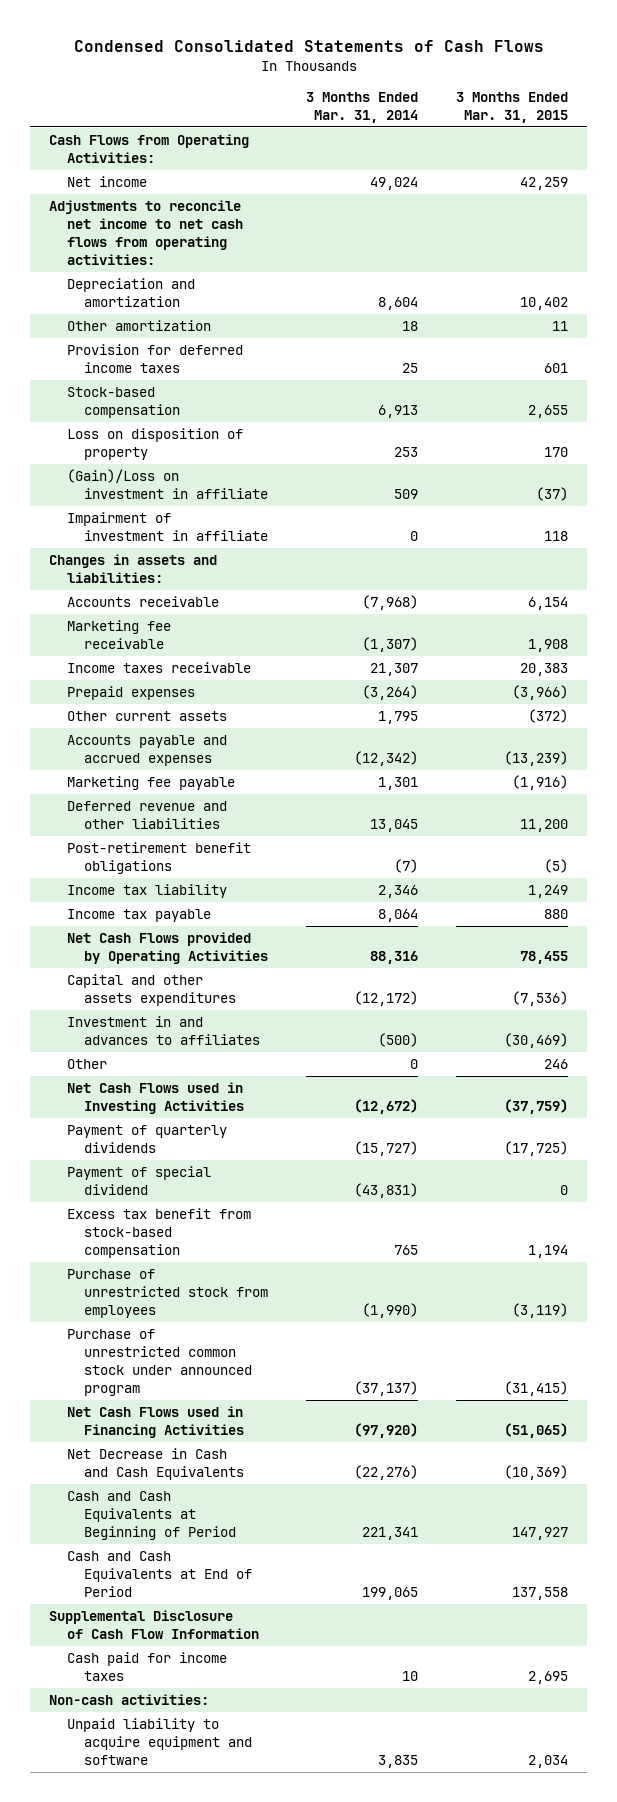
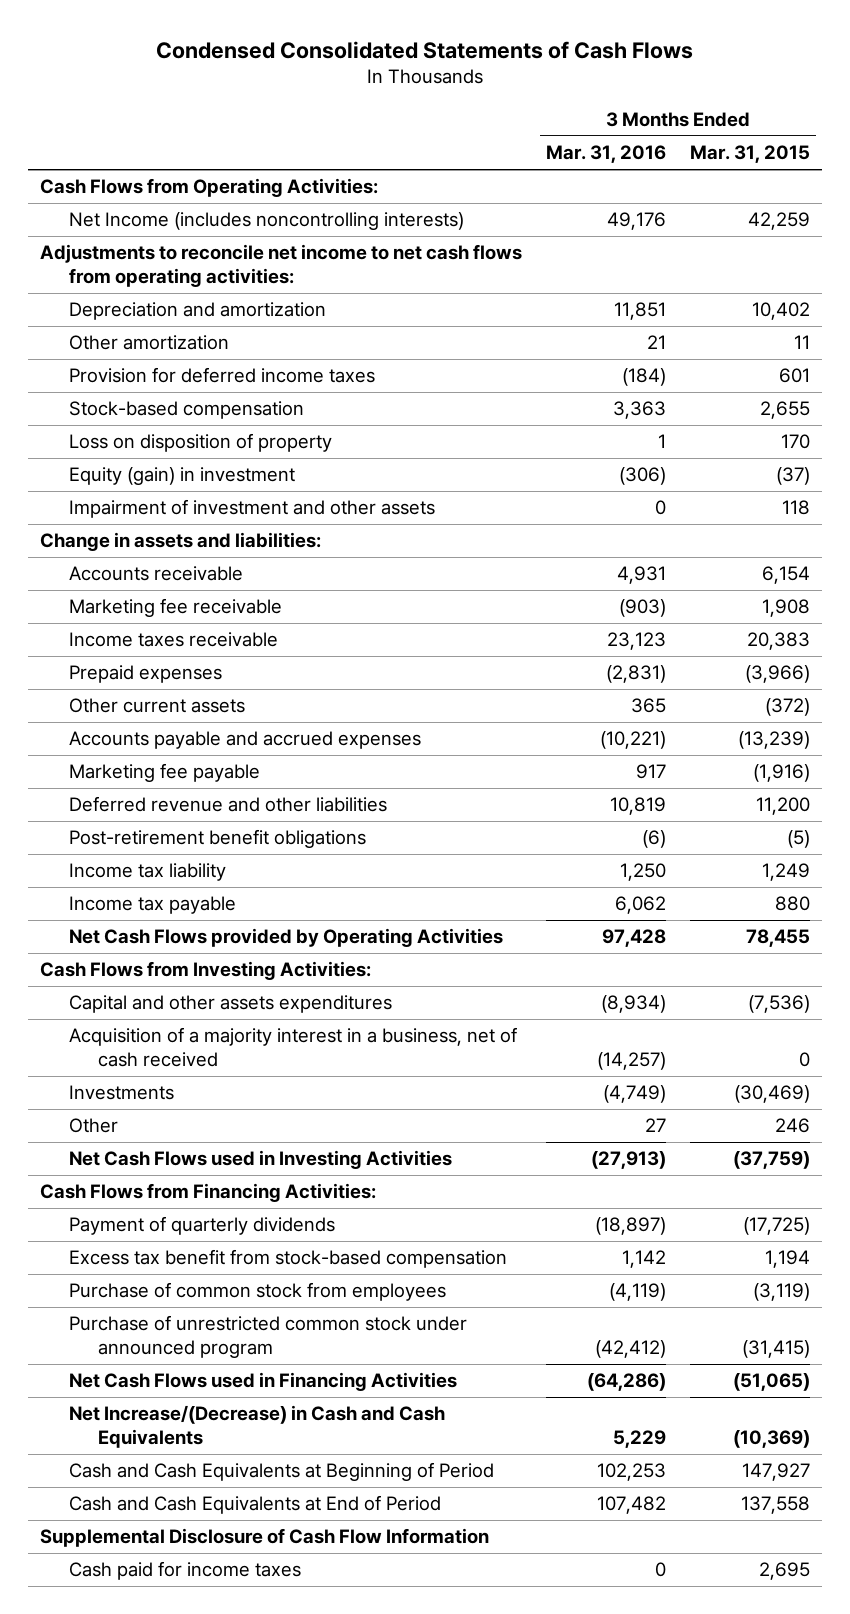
- | 3 Months Ended Mar. 31, 2014 | 3 Months Ended Mar. 31, 2015
+ | 3 Months Ended Mar. 31, 2016 | 3 Months Ended Mar. 31, 2015
- Net income | 49,024 | 42,259
+ Net Income (includes noncontrolling interests) | 49,176 | 42,259
- (Gain)/Loss on investment in affiliate | 509 | (37)
- Impairment of investment in affiliate | 0 | 118
- Changes in assets and liabilities:
+ Equity (gain) in investment | (306) | (37)
+ Impairment of investment and other assets | 0 | 118
+ Change in assets and liabilities:
+ Cash Flows from Investing Activities:
- Investment in and advances to affiliates | (500) | (30,469)
+ Acquisition of a majority interest in a business, net of cash received | (14,257) | 0
+ Investments | (4,749) | (30,469)
+ Cash Flows from Financing Activities:
- Payment of special dividend | (43,831) | 0
- Purchase of unrestricted stock from employees | (1,990) | (3,119)
+ Purchase of common stock from employees | (4,119) | (3,119)
- Net Decrease in Cash and Cash Equivalents | (22,276) | (10,369)
+ Net Increase/(Decrease) in Cash and Cash Equivalents | 5,229 | (10,369)
- Non-cash activities:
- Unpaid liability to acquire equipment and software | 3,835 | 2,034

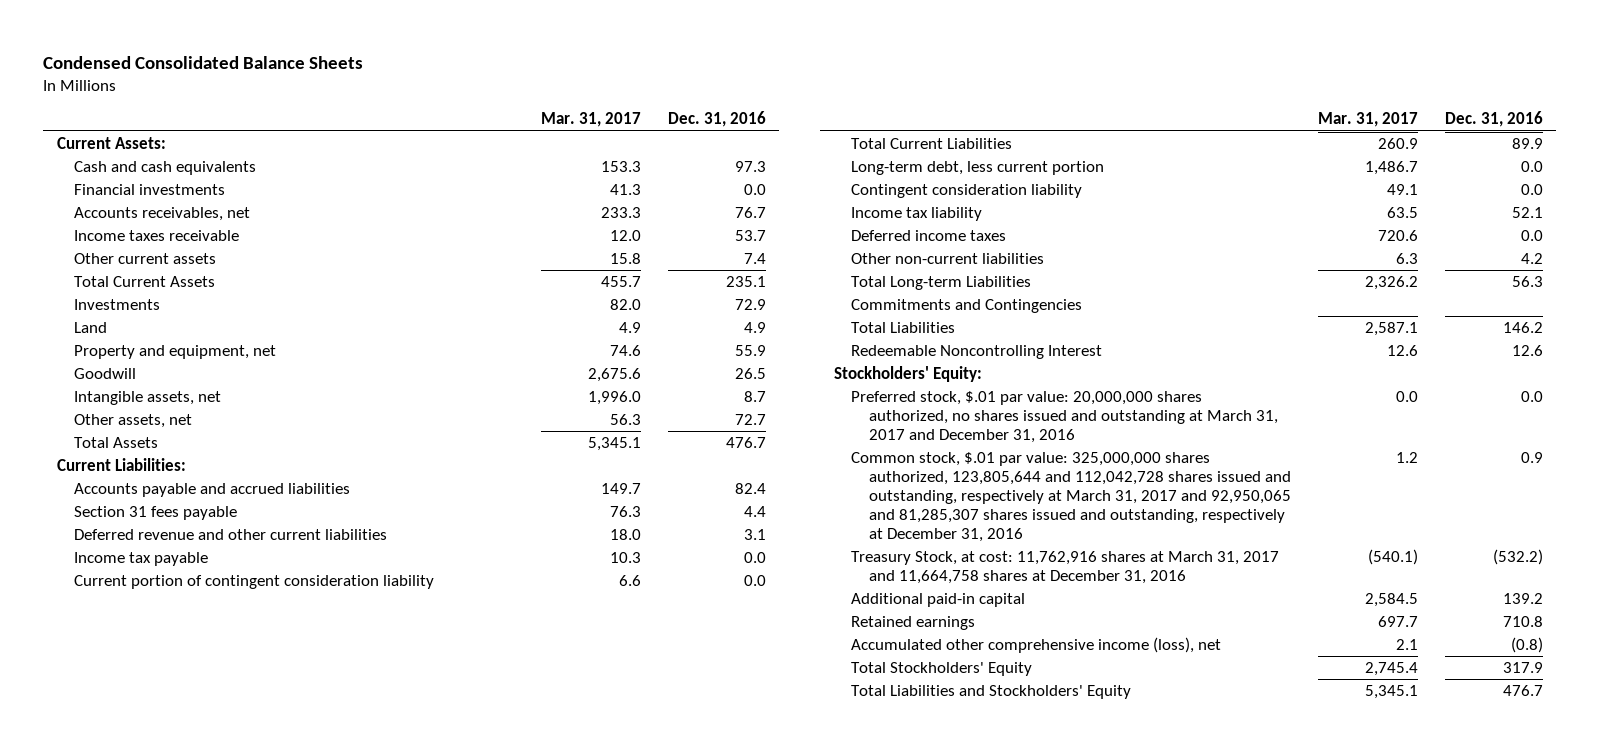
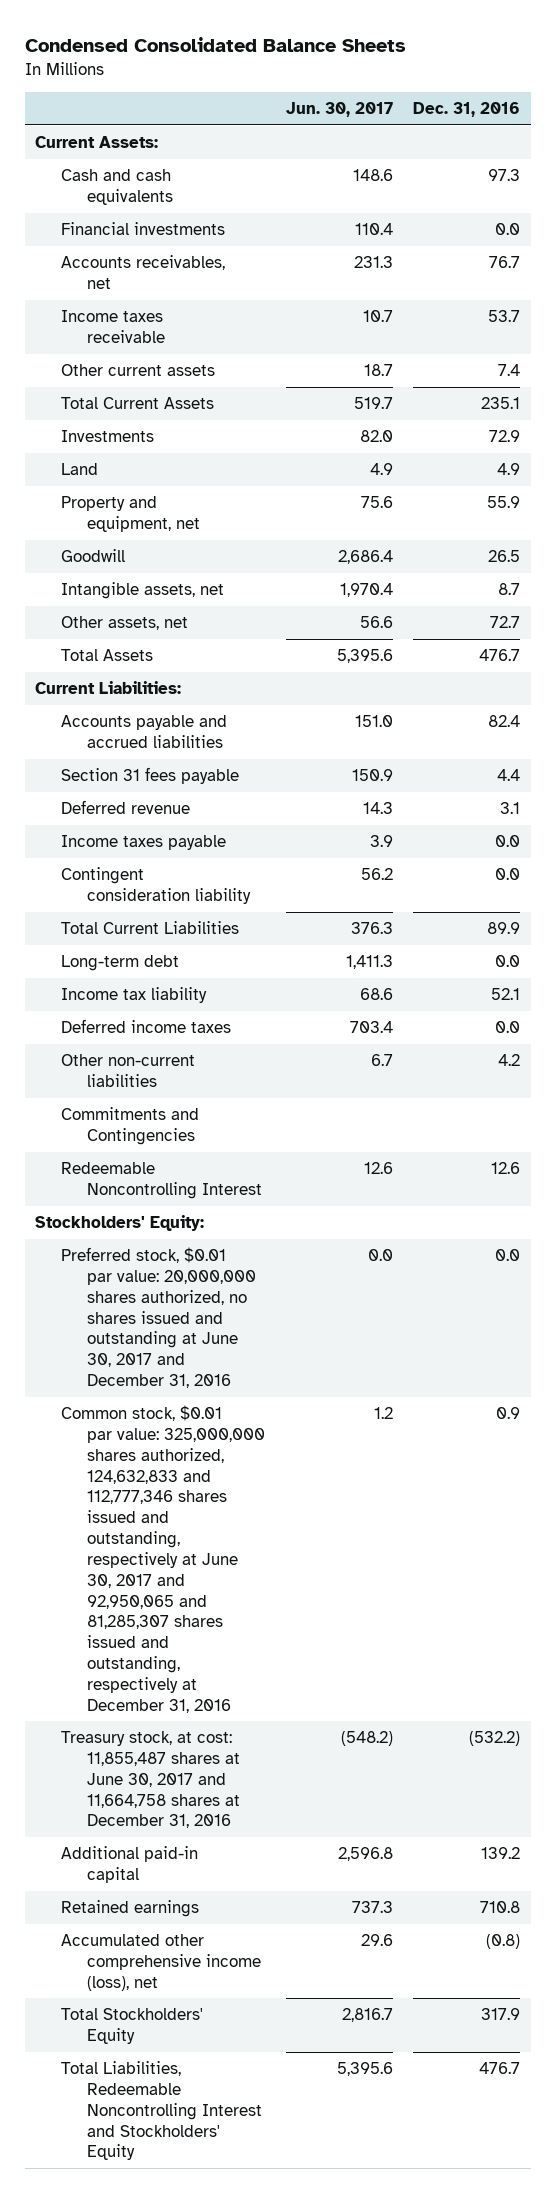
- | Mar. 31, 2017 | Dec. 31, 2016
+ | Jun. 30, 2017 | Dec. 31, 2016
- Deferred revenue and other current liabilities | 18.0 | 3.1
- Income tax payable | 10.3 | 0.0
- Current portion of contingent consideration liability | 6.6 | 0.0
- Long-term debt, less current portion | 1,486.7 | 0.0
+ Deferred revenue | 14.3 | 3.1
+ Income taxes payable | 3.9 | 0.0
moved down: Total Current Liabilities | 376.3 | 89.9
+ Long-term debt | 1,411.3 | 0.0
- Total Long-term Liabilities | 2,326.2 | 56.3
- Total Liabilities | 2,587.1 | 146.2
- Preferred stock, $.01 par value: 20,000,000 shares authorized, no shares issued and outstanding at March 31, 2017 and December 31, 2016 | 0.0 | 0.0
- Common stock, $.01 par value: 325,000,000 shares authorized, 123,805,644 and 112,042,728 shares issued and outstanding, respectively at March 31, 2017 and 92,950,065 and 81,285,307 shares issued and outstanding, respectively at December 31, 2016 | 1.2 | 0.9
- Treasury Stock, at cost: 11,762,916 shares at March 31, 2017 and 11,664,758 shares at December 31, 2016 | (540.1) | (532.2)
+ Preferred stock, $0.01 par value: 20,000,000 shares authorized, no shares issued and outstanding at June 30, 2017 and December 31, 2016 | 0.0 | 0.0
+ Common stock, $0.01 par value: 325,000,000 shares authorized, 124,632,833 and 112,777,346 shares issued and outstanding, respectively at June 30, 2017 and 92,950,065 and 81,285,307 shares issued and outstanding, respectively at December 31, 2016 | 1.2 | 0.9
+ Treasury stock, at cost: 11,855,487 shares at June 30, 2017 and 11,664,758 shares at December 31, 2016 | (548.2) | (532.2)
- Total Liabilities and Stockholders' Equity | 5,345.1 | 476.7
+ Total Liabilities, Redeemable Noncontrolling Interest and Stockholders' Equity | 5,395.6 | 476.7

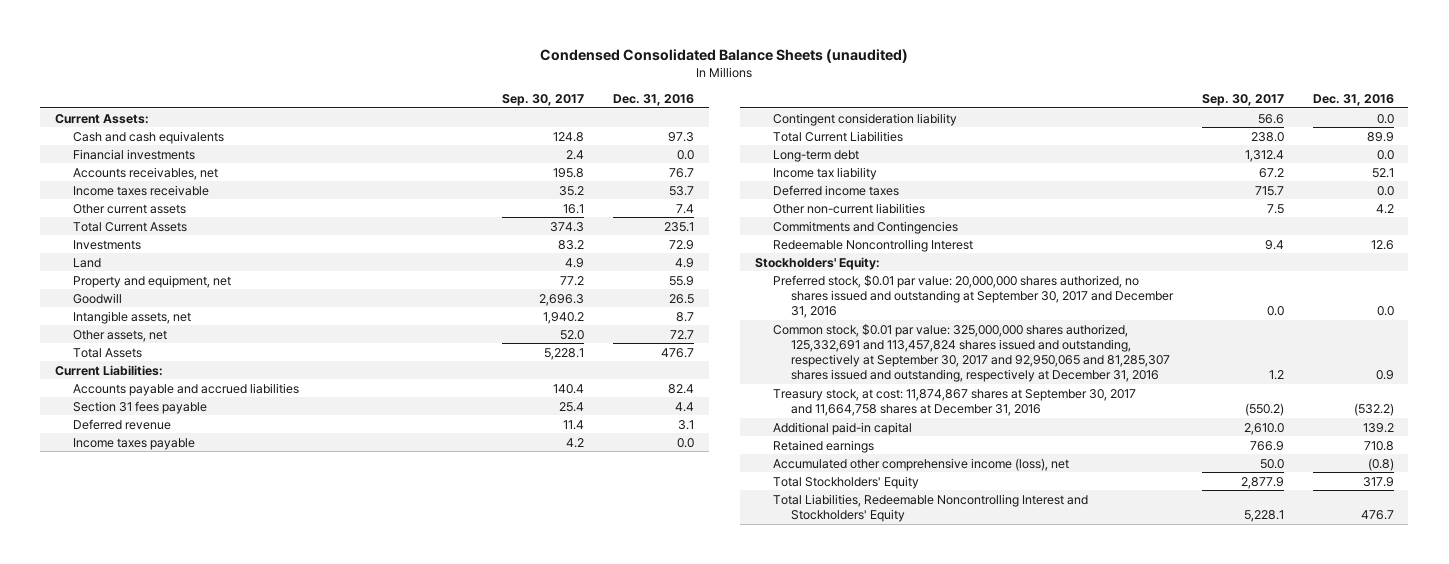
- Condensed Consolidated Balance Sheets
+ Condensed Consolidated Balance Sheets (unaudited)
- | Jun. 30, 2017 | Dec. 31, 2016
+ | Sep. 30, 2017 | Dec. 31, 2016
- Preferred stock, $0.01 par value: 20,000,000 shares authorized, no shares issued and outstanding at June 30, 2017 and December 31, 2016 | 0.0 | 0.0
- Common stock, $0.01 par value: 325,000,000 shares authorized, 124,632,833 and 112,777,346 shares issued and outstanding, respectively at June 30, 2017 and 92,950,065 and 81,285,307 shares issued and outstanding, respectively at December 31, 2016 | 1.2 | 0.9
- Treasury stock, at cost: 11,855,487 shares at June 30, 2017 and 11,664,758 shares at December 31, 2016 | (548.2) | (532.2)
+ Preferred stock, $0.01 par value: 20,000,000 shares authorized, no shares issued and outstanding at September 30, 2017 and December 31, 2016 | 0.0 | 0.0
+ Common stock, $0.01 par value: 325,000,000 shares authorized, 125,332,691 and 113,457,824 shares issued and outstanding, respectively at September 30, 2017 and 92,950,065 and 81,285,307 shares issued and outstanding, respectively at December 31, 2016 | 1.2 | 0.9
+ Treasury stock, at cost: 11,874,867 shares at September 30, 2017 and 11,664,758 shares at December 31, 2016 | (550.2) | (532.2)

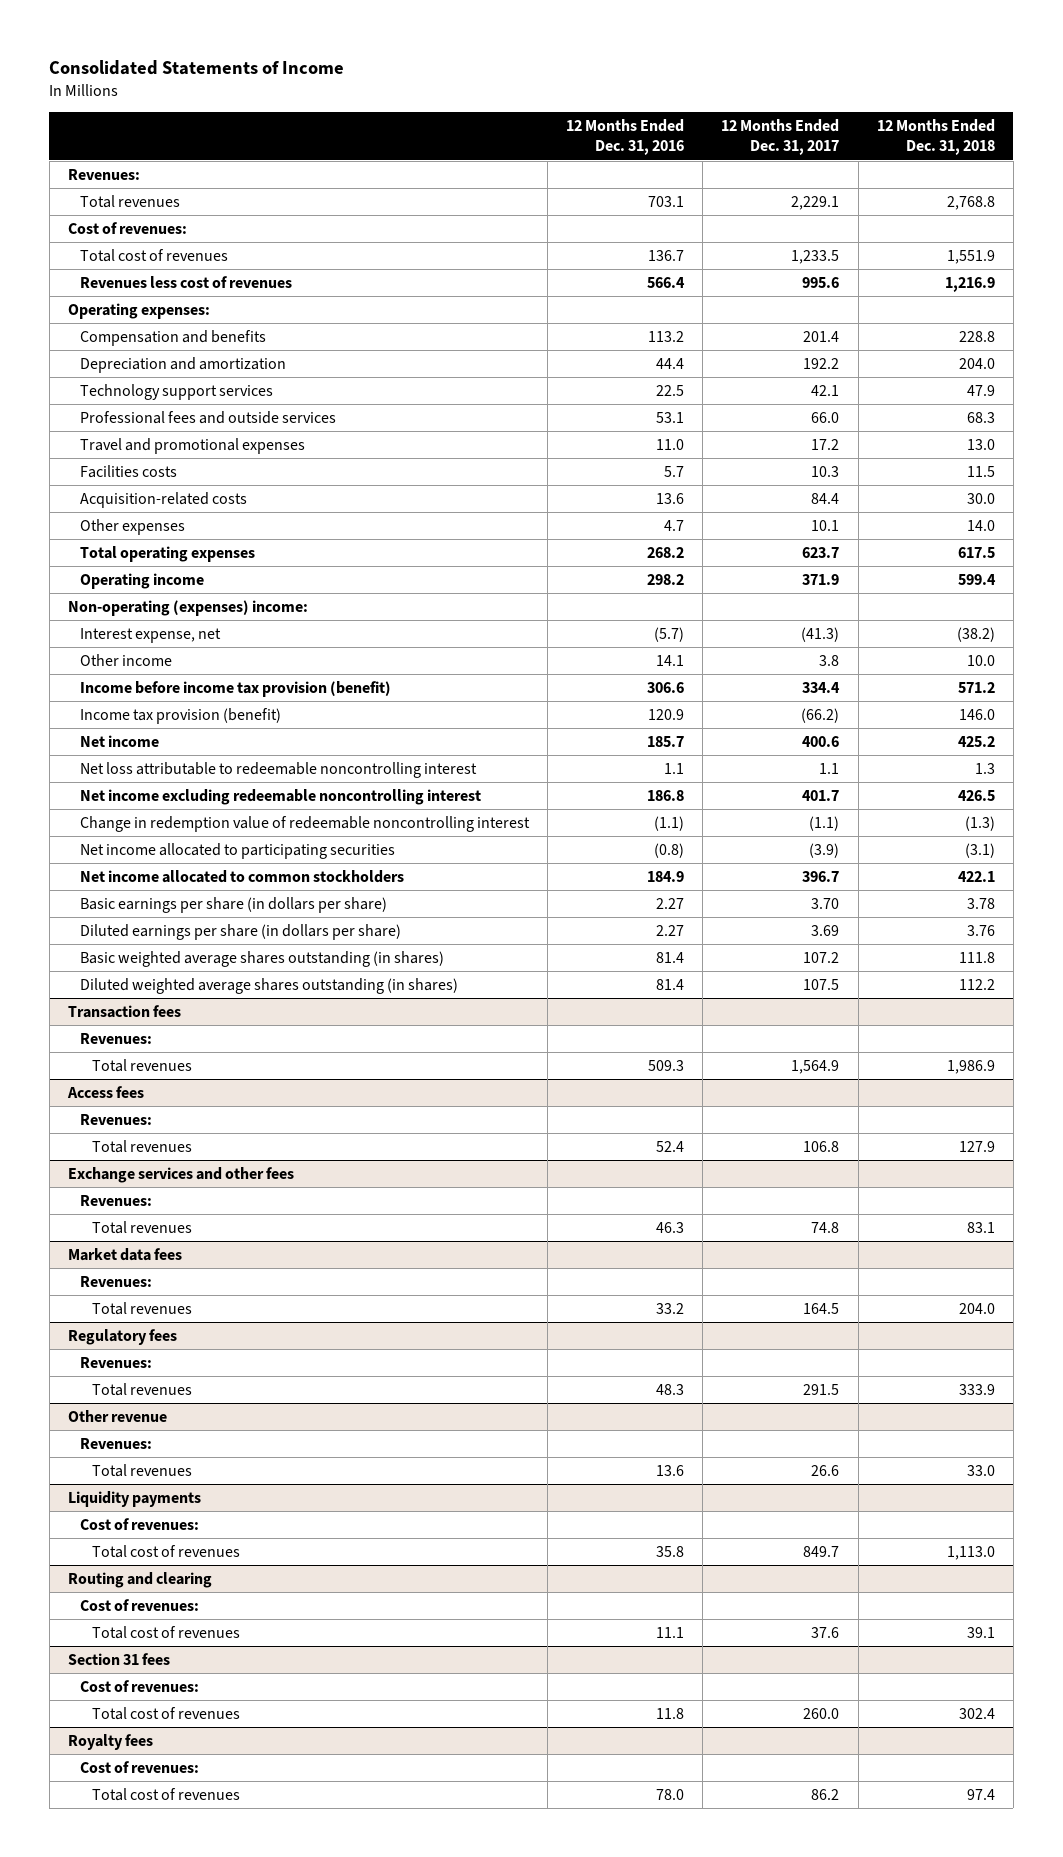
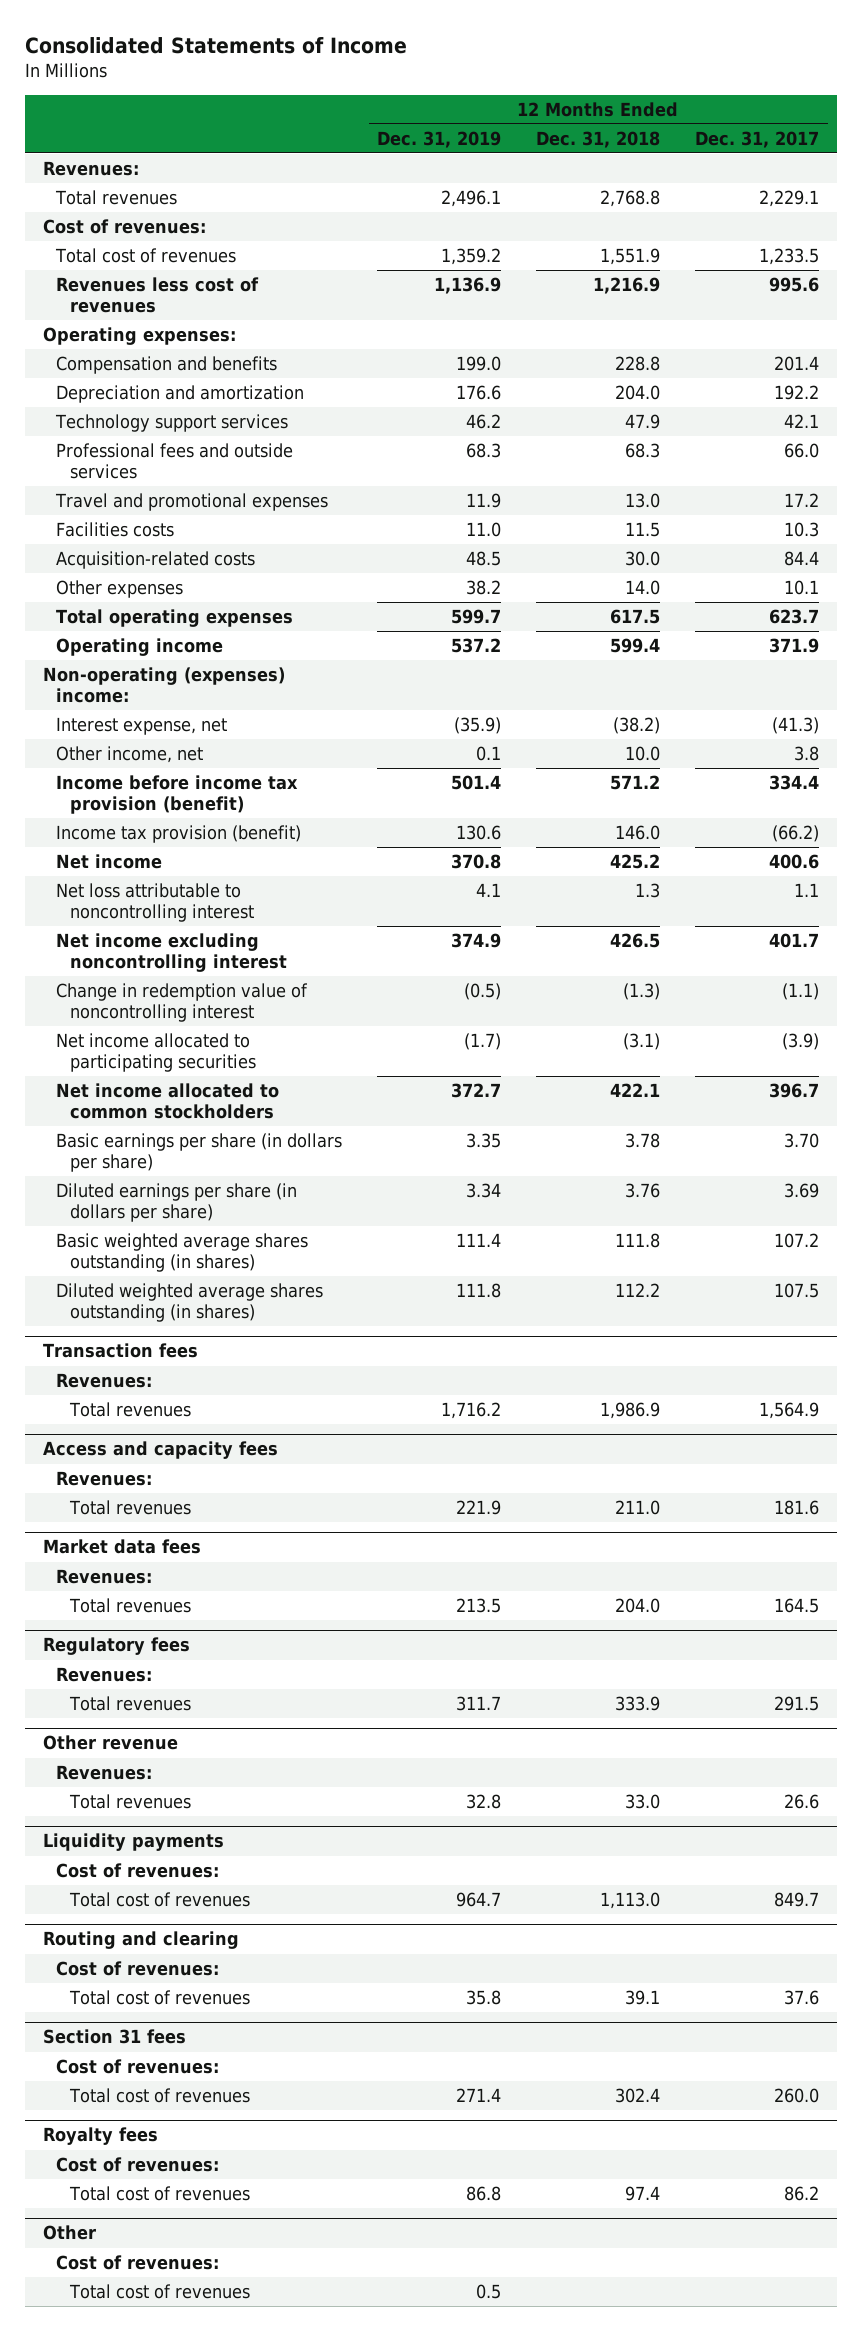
- | 12 Months Ended Dec. 31, 2016 | 12 Months Ended Dec. 31, 2017 | 12 Months Ended Dec. 31, 2018
+ | 12 Months Ended Dec. 31, 2019 | 12 Months Ended Dec. 31, 2018 | 12 Months Ended Dec. 31, 2017
- Other income | 14.1 | 3.8 | 10.0
+ Other income, net | 0.1 | 10.0 | 3.8
- Net loss attributable to redeemable noncontrolling interest | 1.1 | 1.1 | 1.3
- Net income excluding redeemable noncontrolling interest | 186.8 | 401.7 | 426.5
- Change in redemption value of redeemable noncontrolling interest | (1.1) | (1.1) | (1.3)
+ Net loss attributable to noncontrolling interest | 4.1 | 1.3 | 1.1
+ Net income excluding noncontrolling interest | 374.9 | 426.5 | 401.7
+ Change in redemption value of noncontrolling interest | (0.5) | (1.3) | (1.1)
- Access fees
- Revenues:
- Total revenues | 52.4 | 106.8 | 127.9
- Exchange services and other fees
+ Access and capacity fees
- Total revenues | 46.3 | 74.8 | 83.1
+ Total revenues | 221.9 | 211.0 | 181.6
+ Other
+ Cost of revenues:
+ Total cost of revenues | 0.5 | |

